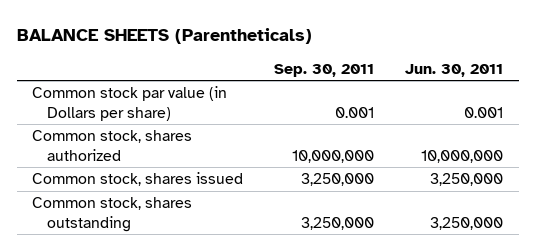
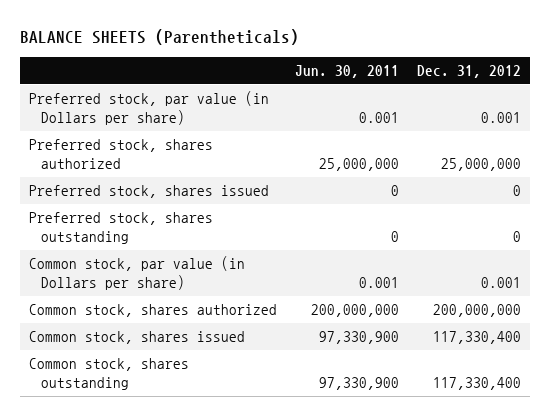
- | Sep. 30, 2011 | Jun. 30, 2011
+ | Jun. 30, 2011 | Dec. 31, 2012
- Common stock par value (in Dollars per share) | 0.001 | 0.001
- Common stock, shares authorized | 10,000,000 | 10,000,000
- Common stock, shares issued | 3,250,000 | 3,250,000
- Common stock, shares outstanding | 3,250,000 | 3,250,000
+ Preferred stock, par value (in Dollars per share) | 0.001 | 0.001
+ Preferred stock, shares authorized | 25,000,000 | 25,000,000
+ Preferred stock, shares issued | 0 | 0
+ Preferred stock, shares outstanding | 0 | 0
+ Common stock, par value (in Dollars per share) | 0.001 | 0.001
+ Common stock, shares authorized | 200,000,000 | 200,000,000
+ Common stock, shares issued | 97,330,900 | 117,330,400
+ Common stock, shares outstanding | 97,330,900 | 117,330,400

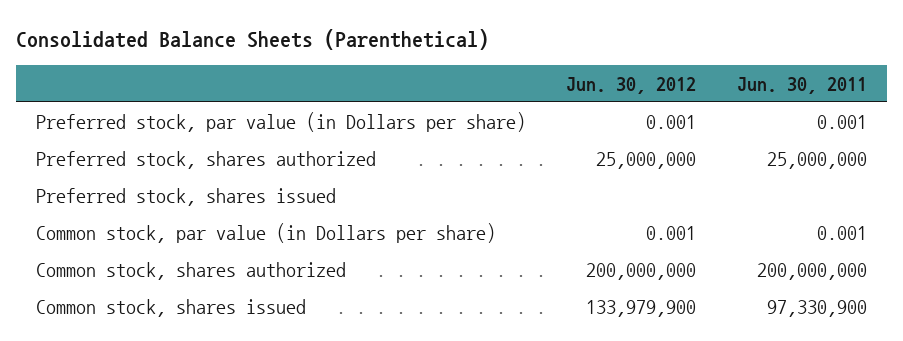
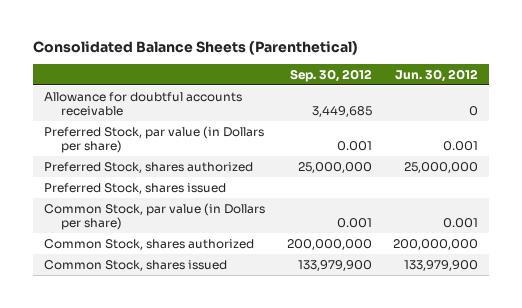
- | Jun. 30, 2012 | Jun. 30, 2011
+ | Sep. 30, 2012 | Jun. 30, 2012
- Preferred stock, par value (in Dollars per share) | 0.001 | 0.001
- Preferred stock, shares authorized | 25,000,000 | 25,000,000
- Preferred stock, shares issued
- Common stock, par value (in Dollars per share) | 0.001 | 0.001
- Common stock, shares authorized | 200,000,000 | 200,000,000
- Common stock, shares issued | 133,979,900 | 97,330,900
+ Allowance for doubtful accounts receivable | 3,449,685 | 0
+ Preferred Stock, par value (in Dollars per share) | 0.001 | 0.001
+ Preferred Stock, shares authorized | 25,000,000 | 25,000,000
+ Preferred Stock, shares issued
+ Common Stock, par value (in Dollars per share) | 0.001 | 0.001
+ Common Stock, shares authorized | 200,000,000 | 200,000,000
+ Common Stock, shares issued | 133,979,900 | 133,979,900

